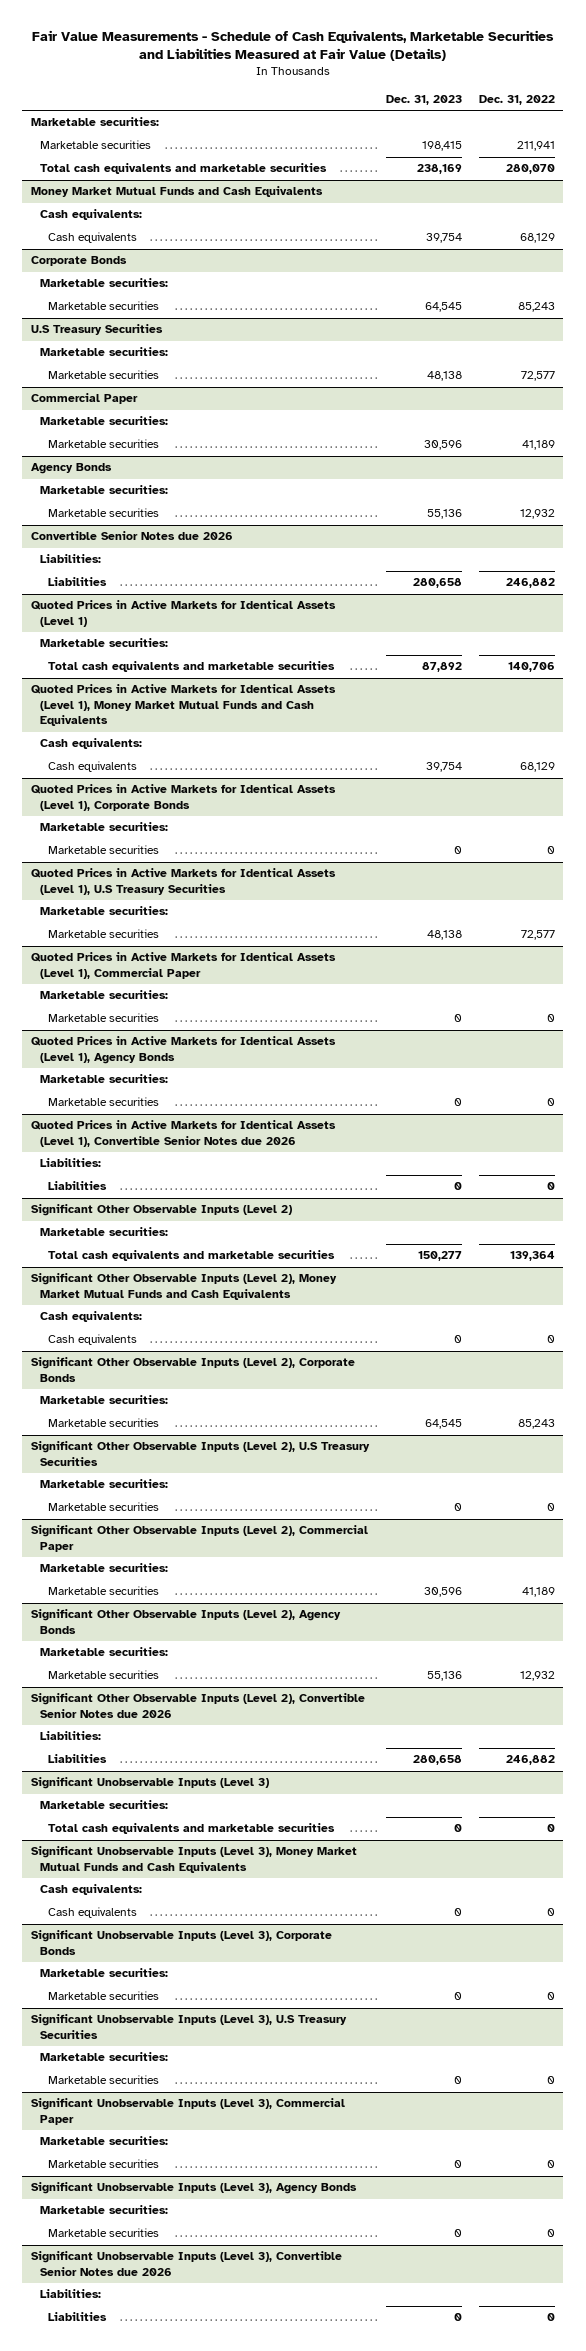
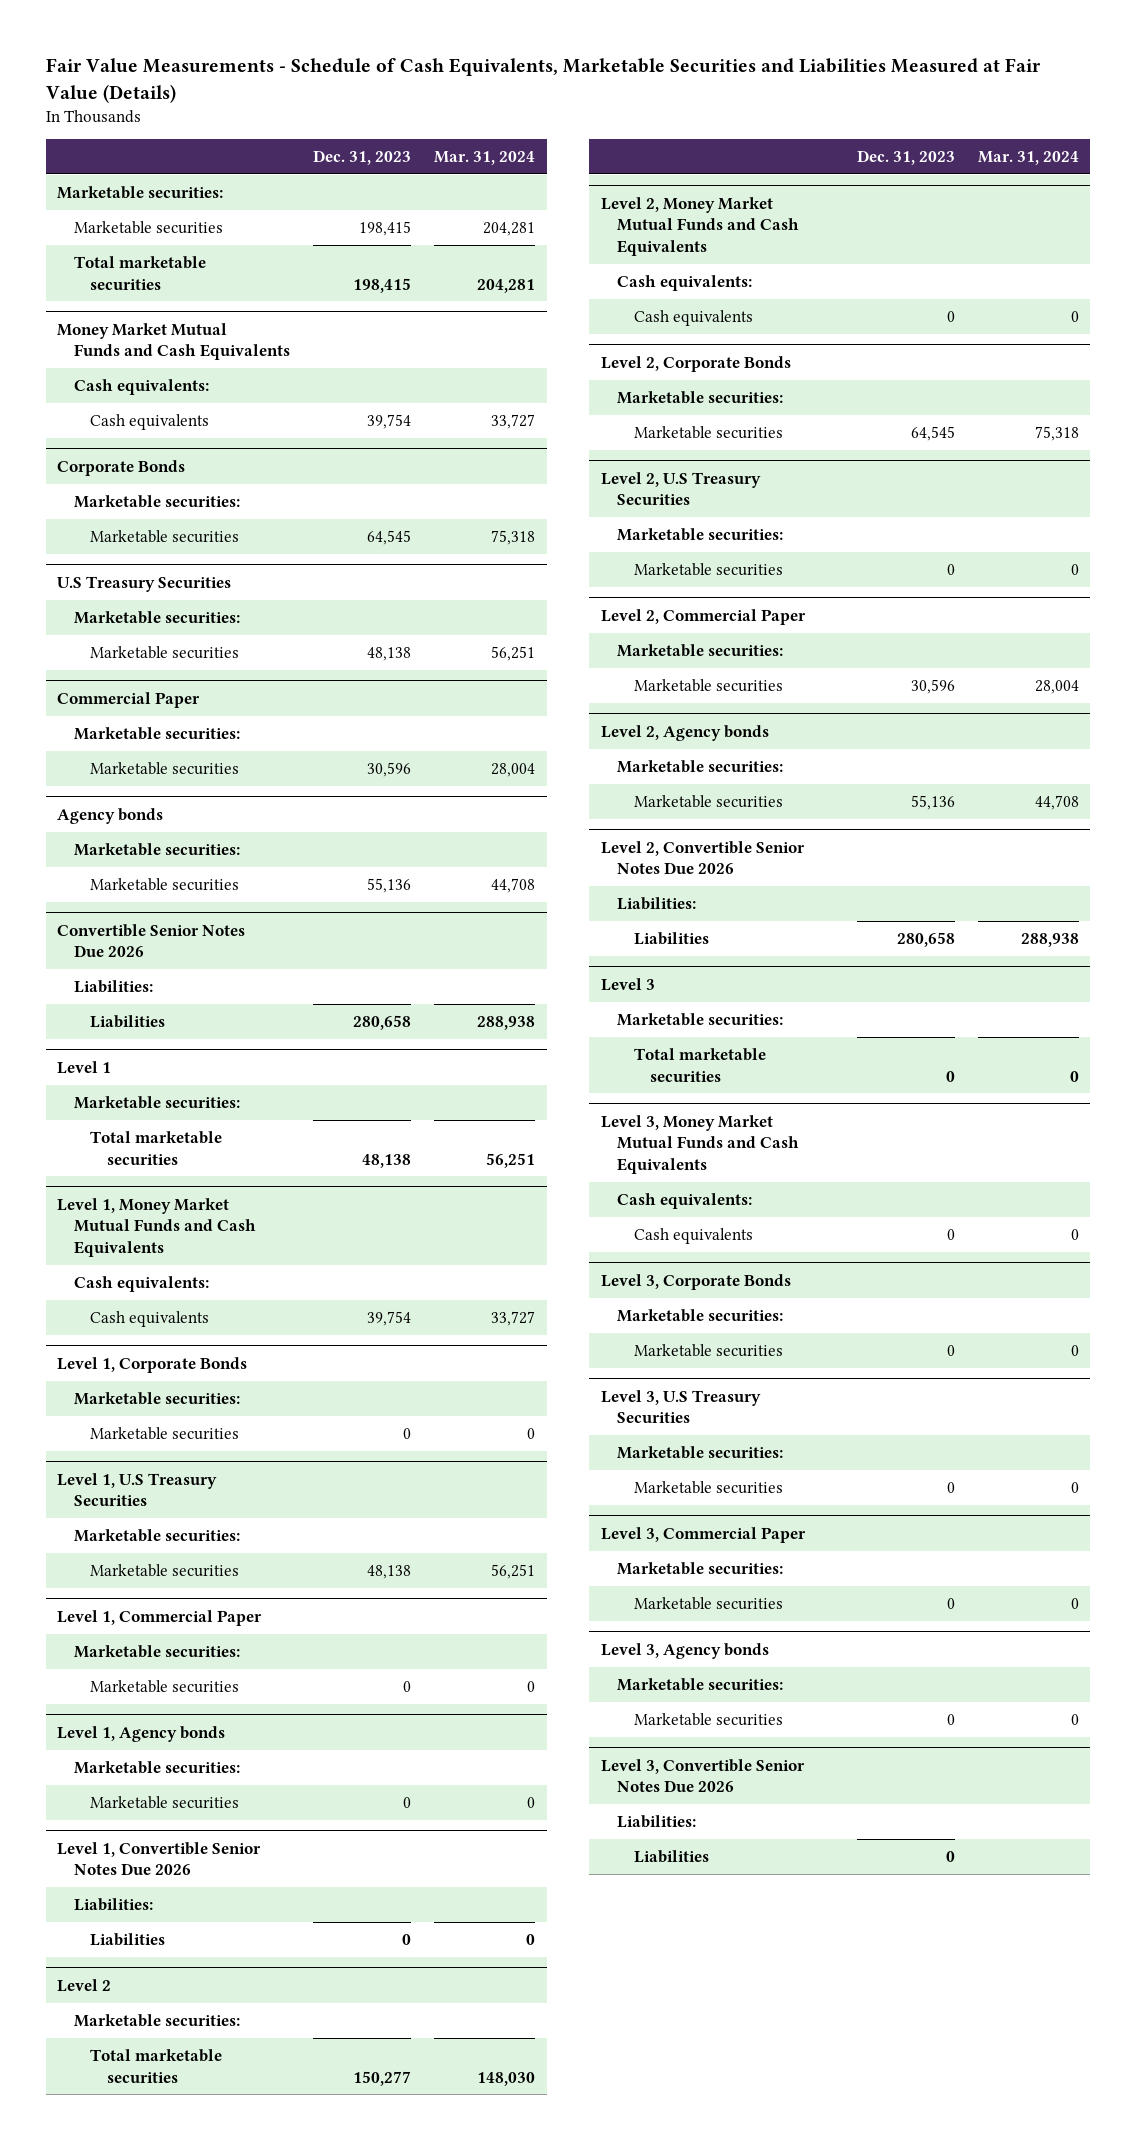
- | Dec. 31, 2023 | Dec. 31, 2022
+ | Dec. 31, 2023 | Mar. 31, 2024
- Total cash equivalents and marketable securities | 238,169 | 280,070
+ Total marketable securities | 198,415 | 204,281
- Agency Bonds
+ Agency bonds
- Convertible Senior Notes due 2026
+ Convertible Senior Notes Due 2026
- Quoted Prices in Active Markets for Identical Assets (Level 1)
+ Level 1
- Total cash equivalents and marketable securities | 87,892 | 140,706
- Quoted Prices in Active Markets for Identical Assets (Level 1), Money Market Mutual Funds and Cash Equivalents
+ Total marketable securities | 48,138 | 56,251
+ Level 1, Money Market Mutual Funds and Cash Equivalents
- Quoted Prices in Active Markets for Identical Assets (Level 1), Corporate Bonds
+ Level 1, Corporate Bonds
- Quoted Prices in Active Markets for Identical Assets (Level 1), U.S Treasury Securities
+ Level 1, U.S Treasury Securities
- Quoted Prices in Active Markets for Identical Assets (Level 1), Commercial Paper
+ Level 1, Commercial Paper
- Quoted Prices in Active Markets for Identical Assets (Level 1), Agency Bonds
+ Level 1, Agency bonds
- Quoted Prices in Active Markets for Identical Assets (Level 1), Convertible Senior Notes due 2026
+ Level 1, Convertible Senior Notes Due 2026
- Significant Other Observable Inputs (Level 2)
+ Level 2
- Total cash equivalents and marketable securities | 150,277 | 139,364
- Significant Other Observable Inputs (Level 2), Money Market Mutual Funds and Cash Equivalents
+ Total marketable securities | 150,277 | 148,030
+ Level 2, Money Market Mutual Funds and Cash Equivalents
- Significant Other Observable Inputs (Level 2), Corporate Bonds
+ Level 2, Corporate Bonds
- Significant Other Observable Inputs (Level 2), U.S Treasury Securities
+ Level 2, U.S Treasury Securities
- Significant Other Observable Inputs (Level 2), Commercial Paper
+ Level 2, Commercial Paper
- Significant Other Observable Inputs (Level 2), Agency Bonds
+ Level 2, Agency bonds
- Significant Other Observable Inputs (Level 2), Convertible Senior Notes due 2026
+ Level 2, Convertible Senior Notes Due 2026
- Significant Unobservable Inputs (Level 3)
+ Level 3
- Total cash equivalents and marketable securities | 0 | 0
- Significant Unobservable Inputs (Level 3), Money Market Mutual Funds and Cash Equivalents
+ Total marketable securities | 0 | 0
+ Level 3, Money Market Mutual Funds and Cash Equivalents
- Significant Unobservable Inputs (Level 3), Corporate Bonds
+ Level 3, Corporate Bonds
- Significant Unobservable Inputs (Level 3), U.S Treasury Securities
+ Level 3, U.S Treasury Securities
- Significant Unobservable Inputs (Level 3), Commercial Paper
+ Level 3, Commercial Paper
- Significant Unobservable Inputs (Level 3), Agency Bonds
+ Level 3, Agency bonds
- Significant Unobservable Inputs (Level 3), Convertible Senior Notes due 2026
+ Level 3, Convertible Senior Notes Due 2026

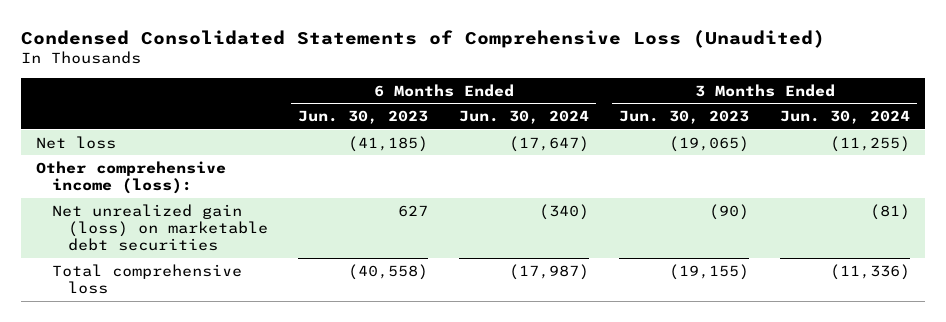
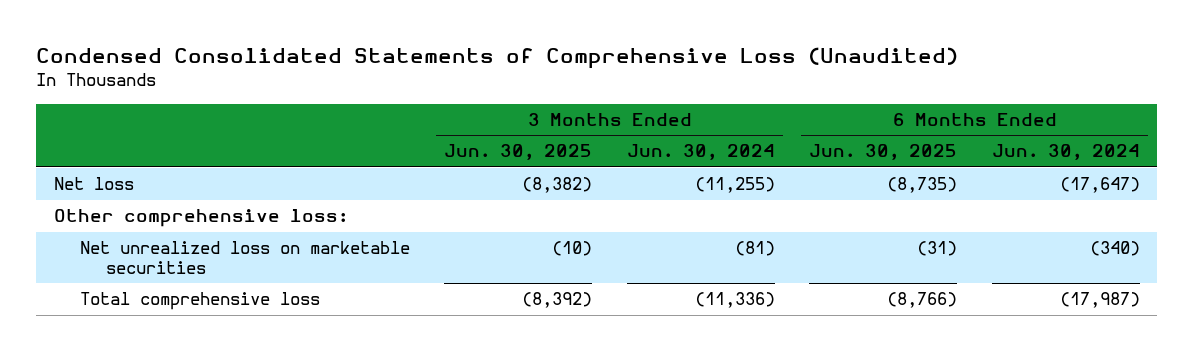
- | 6 Months Ended Jun. 30, 2023 | 6 Months Ended Jun. 30, 2024 | 3 Months Ended Jun. 30, 2023 | 3 Months Ended Jun. 30, 2024
+ | 3 Months Ended Jun. 30, 2025 | 3 Months Ended Jun. 30, 2024 | 6 Months Ended Jun. 30, 2025 | 6 Months Ended Jun. 30, 2024
- Other comprehensive income (loss):
- Net unrealized gain (loss) on marketable debt securities | 627 | (340) | (90) | (81)
+ Other comprehensive loss:
+ Net unrealized loss on marketable securities | (10) | (81) | (31) | (340)

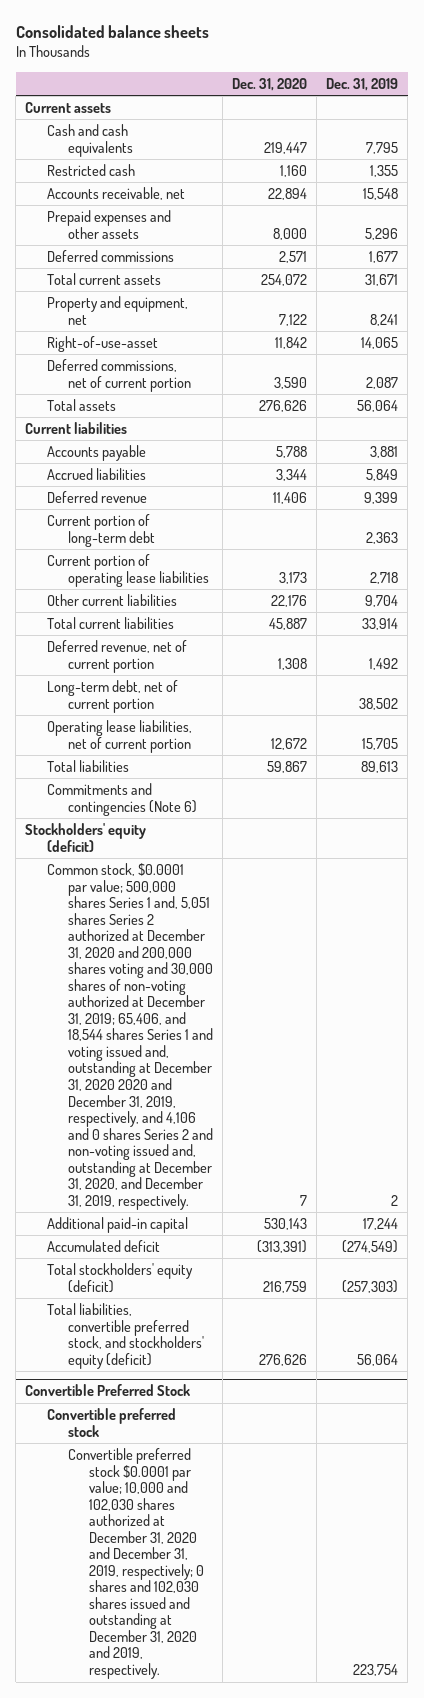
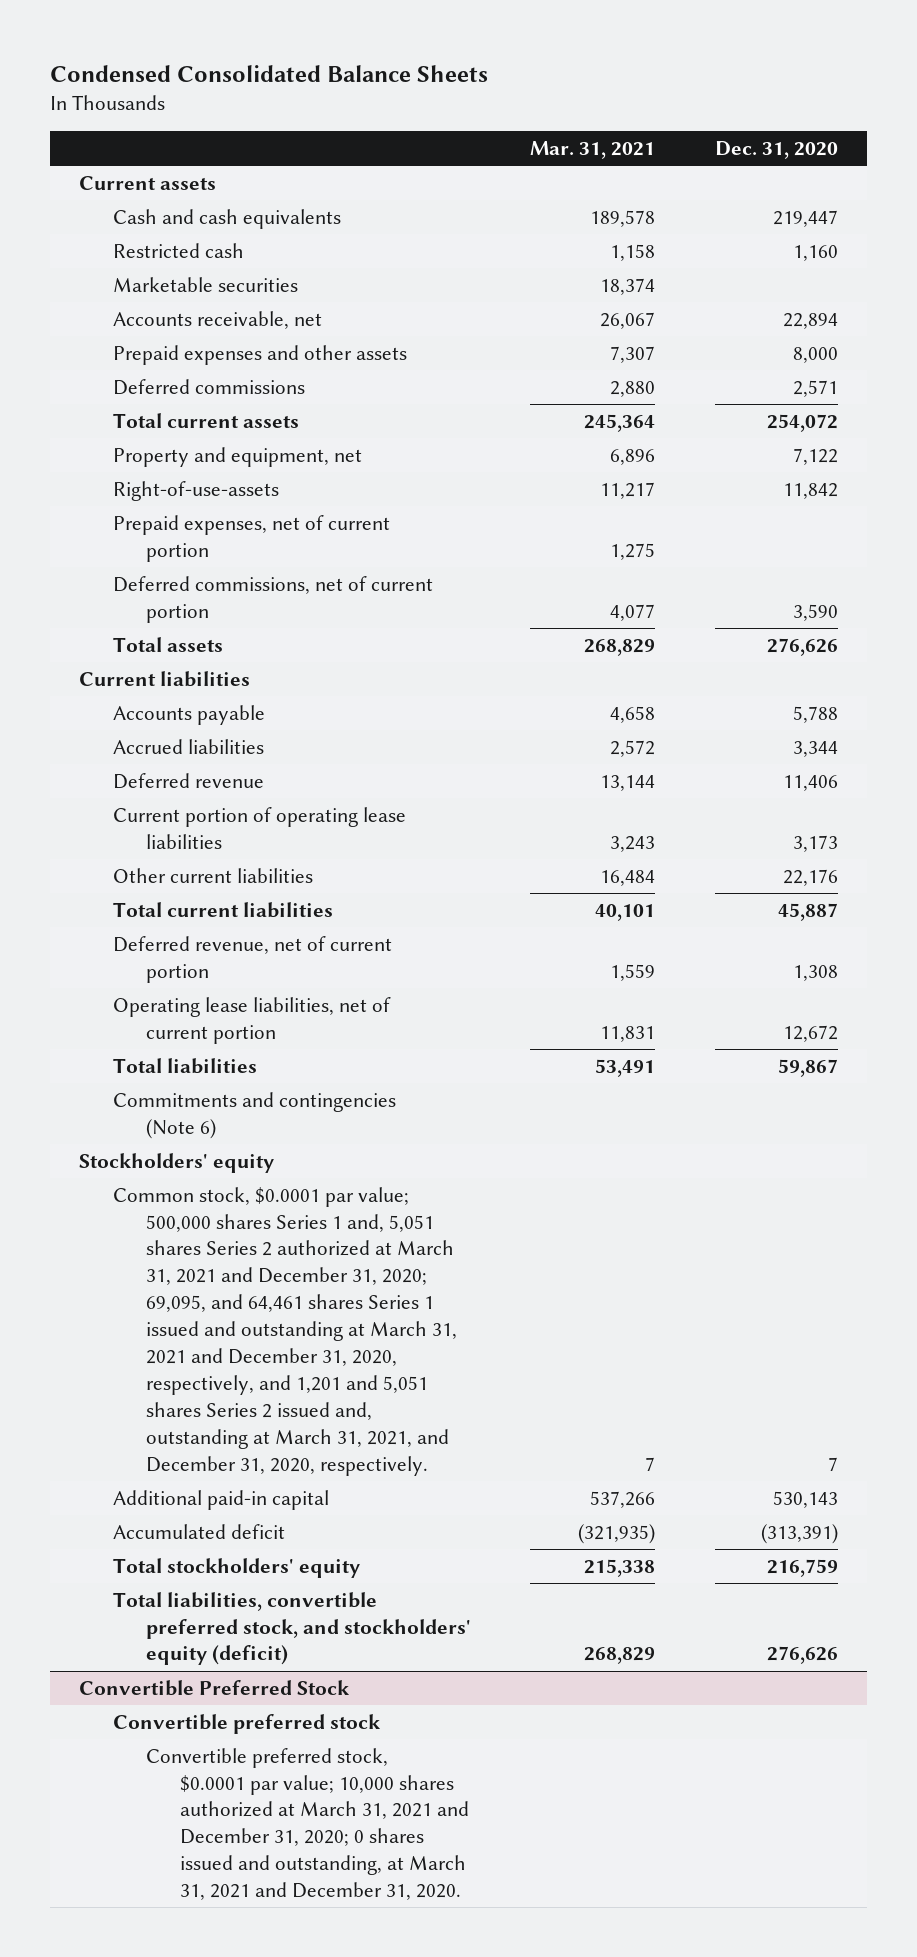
- Consolidated balance sheets
+ Condensed Consolidated Balance Sheets
- | Dec. 31, 2020 | Dec. 31, 2019
+ | Mar. 31, 2021 | Dec. 31, 2020
+ Marketable securities | 18,374 |
- Right-of-use-asset | 11,842 | 14,065
+ Right-of-use-assets | 11,217 | 11,842
+ Prepaid expenses, net of current portion | 1,275 |
- Current portion of long-term debt | | 2,363
- Long-term debt, net of current portion | | 38,502
- Stockholders' equity (deficit)
- Common stock, $0.0001 par value; 500,000 shares Series 1 and, 5,051 shares Series 2 authorized at December 31, 2020 and 200,000 shares voting and 30,000 shares of non-voting authorized at December 31, 2019; 65,406, and 18,544 shares Series 1 and voting issued and, outstanding at December 31, 2020 2020 and December 31, 2019, respectively, and 4,106 and 0 shares Series 2 and non-voting issued and, outstanding at December 31, 2020, and December 31, 2019, respectively. | 7 | 2
+ Stockholders' equity
+ Common stock, $0.0001 par value; 500,000 shares Series 1 and, 5,051 shares Series 2 authorized at March 31, 2021 and December 31, 2020; 69,095, and 64,461 shares Series 1 issued and outstanding at March 31, 2021 and December 31, 2020, respectively, and 1,201 and 5,051 shares Series 2 issued and, outstanding at March 31, 2021, and December 31, 2020, respectively. | 7 | 7
- Total stockholders' equity (deficit) | 216,759 | (257,303)
+ Total stockholders' equity | 215,338 | 216,759
@ Convertible Preferred Stock
- Convertible preferred stock $0.0001 par value; 10,000 and 102,030 shares authorized at December 31, 2020 and December 31, 2019, respectively; 0 shares and 102,030 shares issued and outstanding at December 31, 2020 and 2019, respectively. | | 223,754
+ Convertible preferred stock, $0.0001 par value; 10,000 shares authorized at March 31, 2021 and December 31, 2020; 0 shares issued and outstanding, at March 31, 2021 and December 31, 2020.

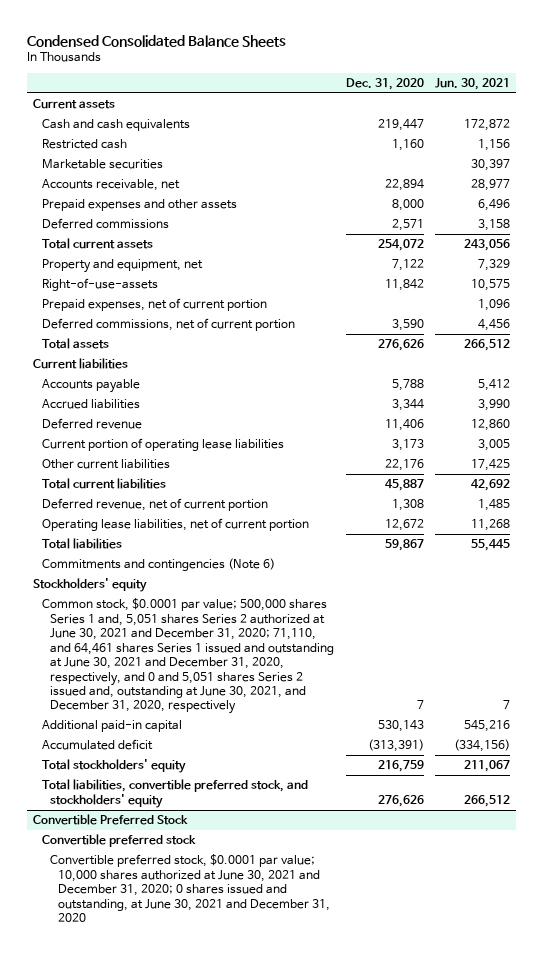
- | Mar. 31, 2021 | Dec. 31, 2020
+ | Dec. 31, 2020 | Jun. 30, 2021
- Common stock, $0.0001 par value; 500,000 shares Series 1 and, 5,051 shares Series 2 authorized at March 31, 2021 and December 31, 2020; 69,095, and 64,461 shares Series 1 issued and outstanding at March 31, 2021 and December 31, 2020, respectively, and 1,201 and 5,051 shares Series 2 issued and, outstanding at March 31, 2021, and December 31, 2020, respectively. | 7 | 7
+ Common stock, $0.0001 par value; 500,000 shares Series 1 and, 5,051 shares Series 2 authorized at June 30, 2021 and December 31, 2020; 71,110, and 64,461 shares Series 1 issued and outstanding at June 30, 2021 and December 31, 2020, respectively, and 0 and 5,051 shares Series 2 issued and, outstanding at June 30, 2021, and December 31, 2020, respectively | 7 | 7
- Total liabilities, convertible preferred stock, and stockholders' equity (deficit) | 268,829 | 276,626
+ Total liabilities, convertible preferred stock, and stockholders' equity | 276,626 | 266,512
@ Convertible Preferred Stock
- Convertible preferred stock, $0.0001 par value; 10,000 shares authorized at March 31, 2021 and December 31, 2020; 0 shares issued and outstanding, at March 31, 2021 and December 31, 2020.
+ Convertible preferred stock, $0.0001 par value; 10,000 shares authorized at June 30, 2021 and December 31, 2020; 0 shares issued and outstanding, at June 30, 2021 and December 31, 2020

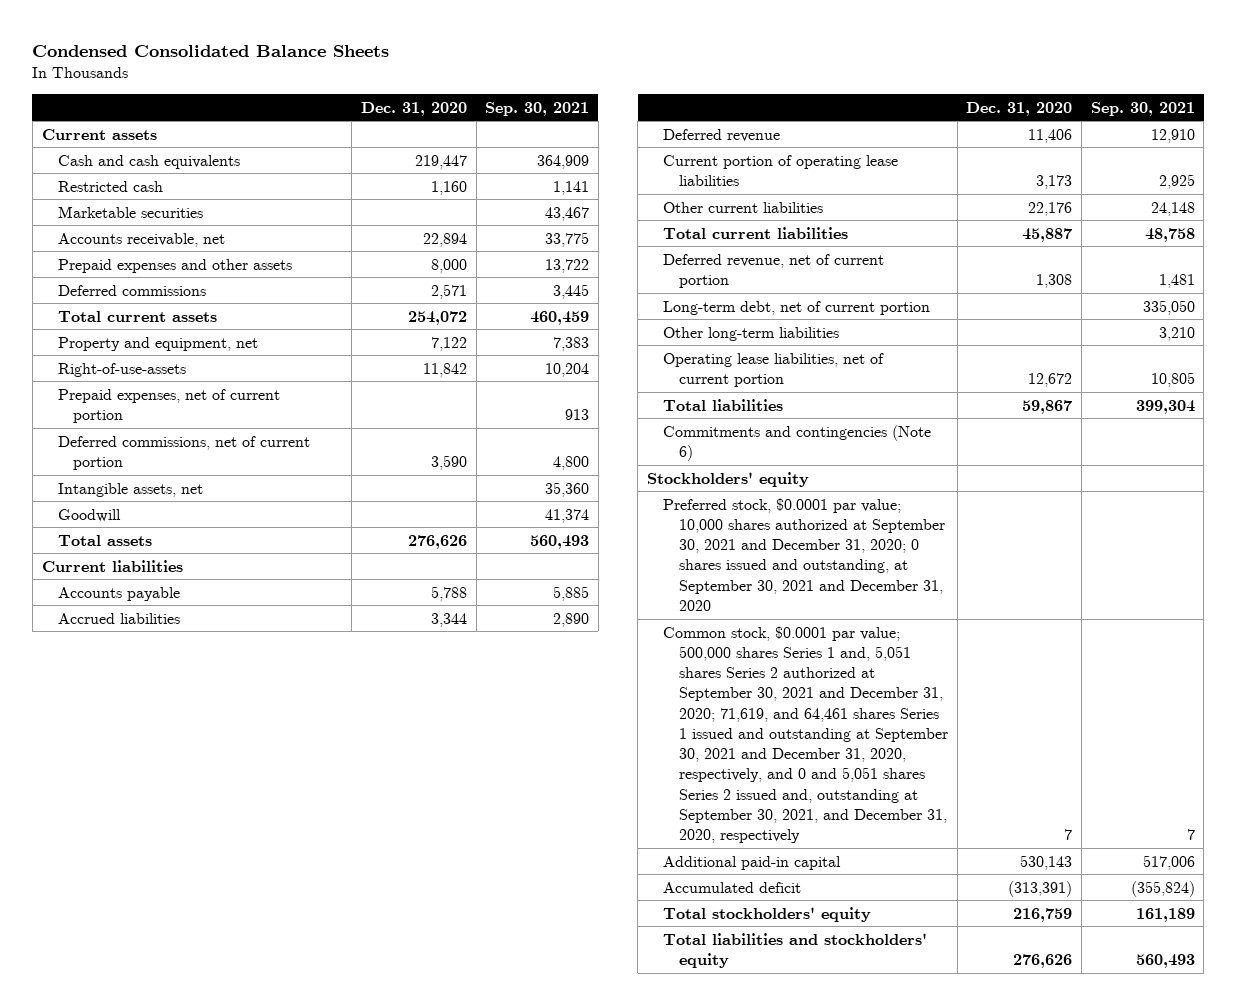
- | Dec. 31, 2020 | Jun. 30, 2021
+ | Dec. 31, 2020 | Sep. 30, 2021
+ Intangible assets, net | | 35,360
+ Goodwill | | 41,374
+ Long-term debt, net of current portion | | 335,050
+ Other long-term liabilities | | 3,210
- Common stock, $0.0001 par value; 500,000 shares Series 1 and, 5,051 shares Series 2 authorized at June 30, 2021 and December 31, 2020; 71,110, and 64,461 shares Series 1 issued and outstanding at June 30, 2021 and December 31, 2020, respectively, and 0 and 5,051 shares Series 2 issued and, outstanding at June 30, 2021, and December 31, 2020, respectively | 7 | 7
+ Preferred stock, $0.0001 par value; 10,000 shares authorized at September 30, 2021 and December 31, 2020; 0 shares issued and outstanding, at September 30, 2021 and December 31, 2020
+ Common stock, $0.0001 par value; 500,000 shares Series 1 and, 5,051 shares Series 2 authorized at September 30, 2021 and December 31, 2020; 71,619, and 64,461 shares Series 1 issued and outstanding at September 30, 2021 and December 31, 2020, respectively, and 0 and 5,051 shares Series 2 issued and, outstanding at September 30, 2021, and December 31, 2020, respectively | 7 | 7
- Total liabilities, convertible preferred stock, and stockholders' equity | 276,626 | 266,512
- Convertible Preferred Stock
- Convertible preferred stock
- Convertible preferred stock, $0.0001 par value; 10,000 shares authorized at June 30, 2021 and December 31, 2020; 0 shares issued and outstanding, at June 30, 2021 and December 31, 2020
+ Total liabilities and stockholders' equity | 276,626 | 560,493

